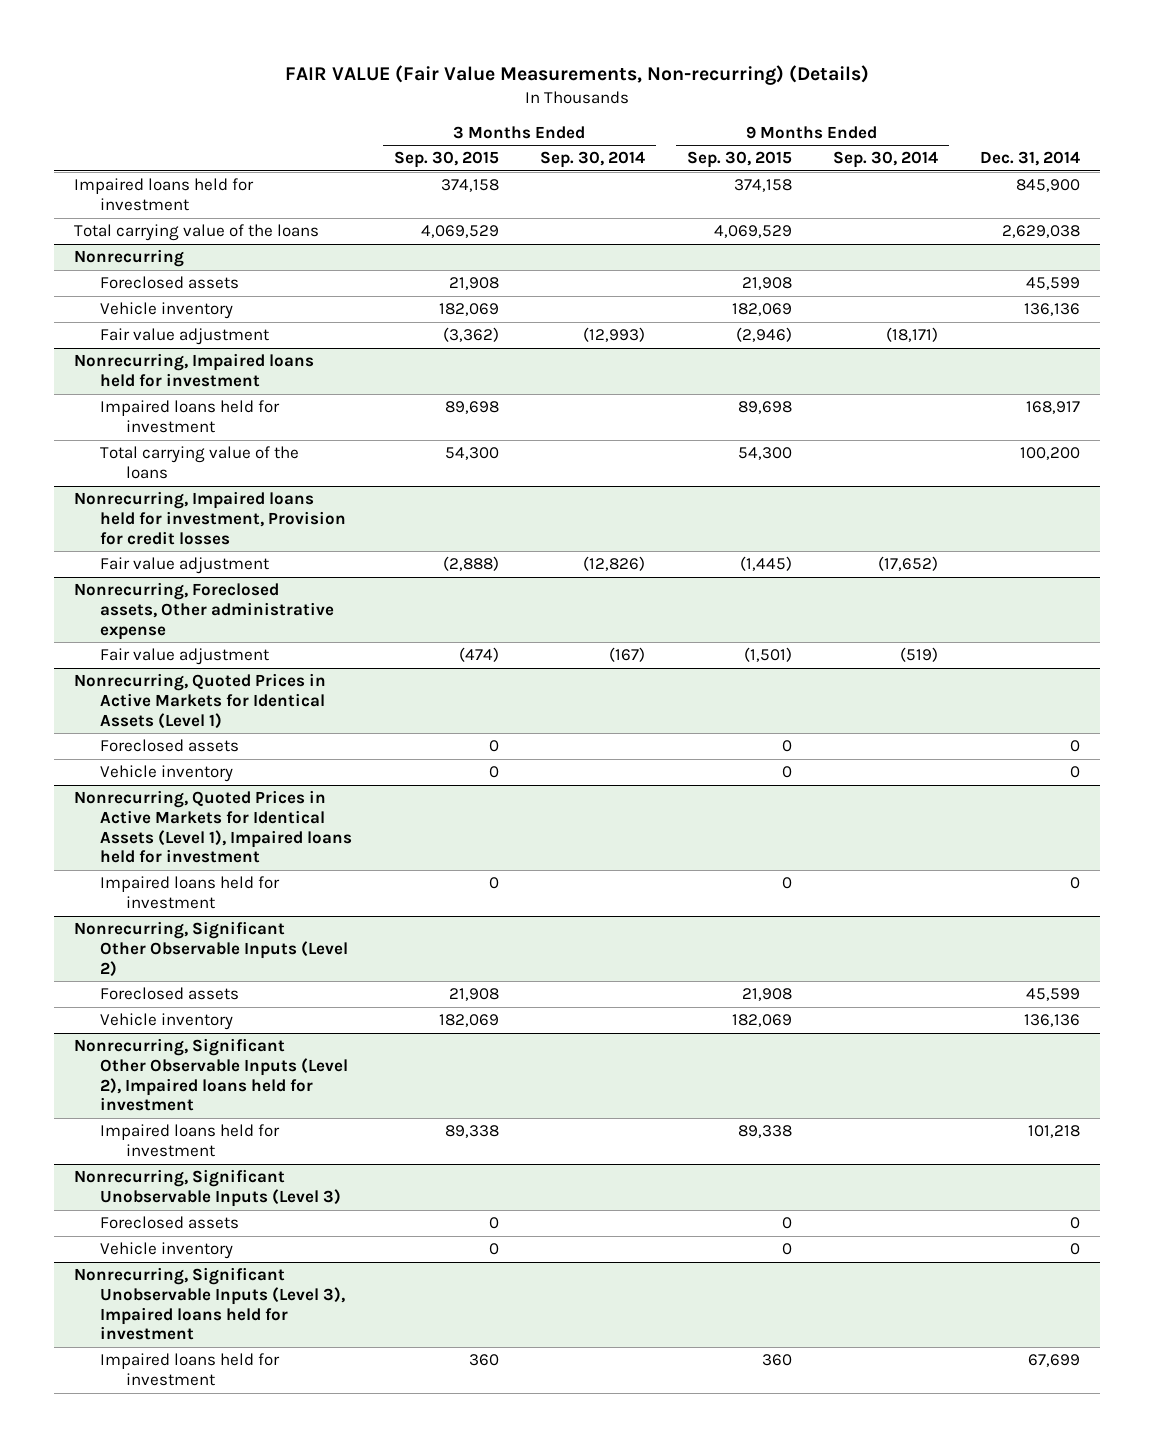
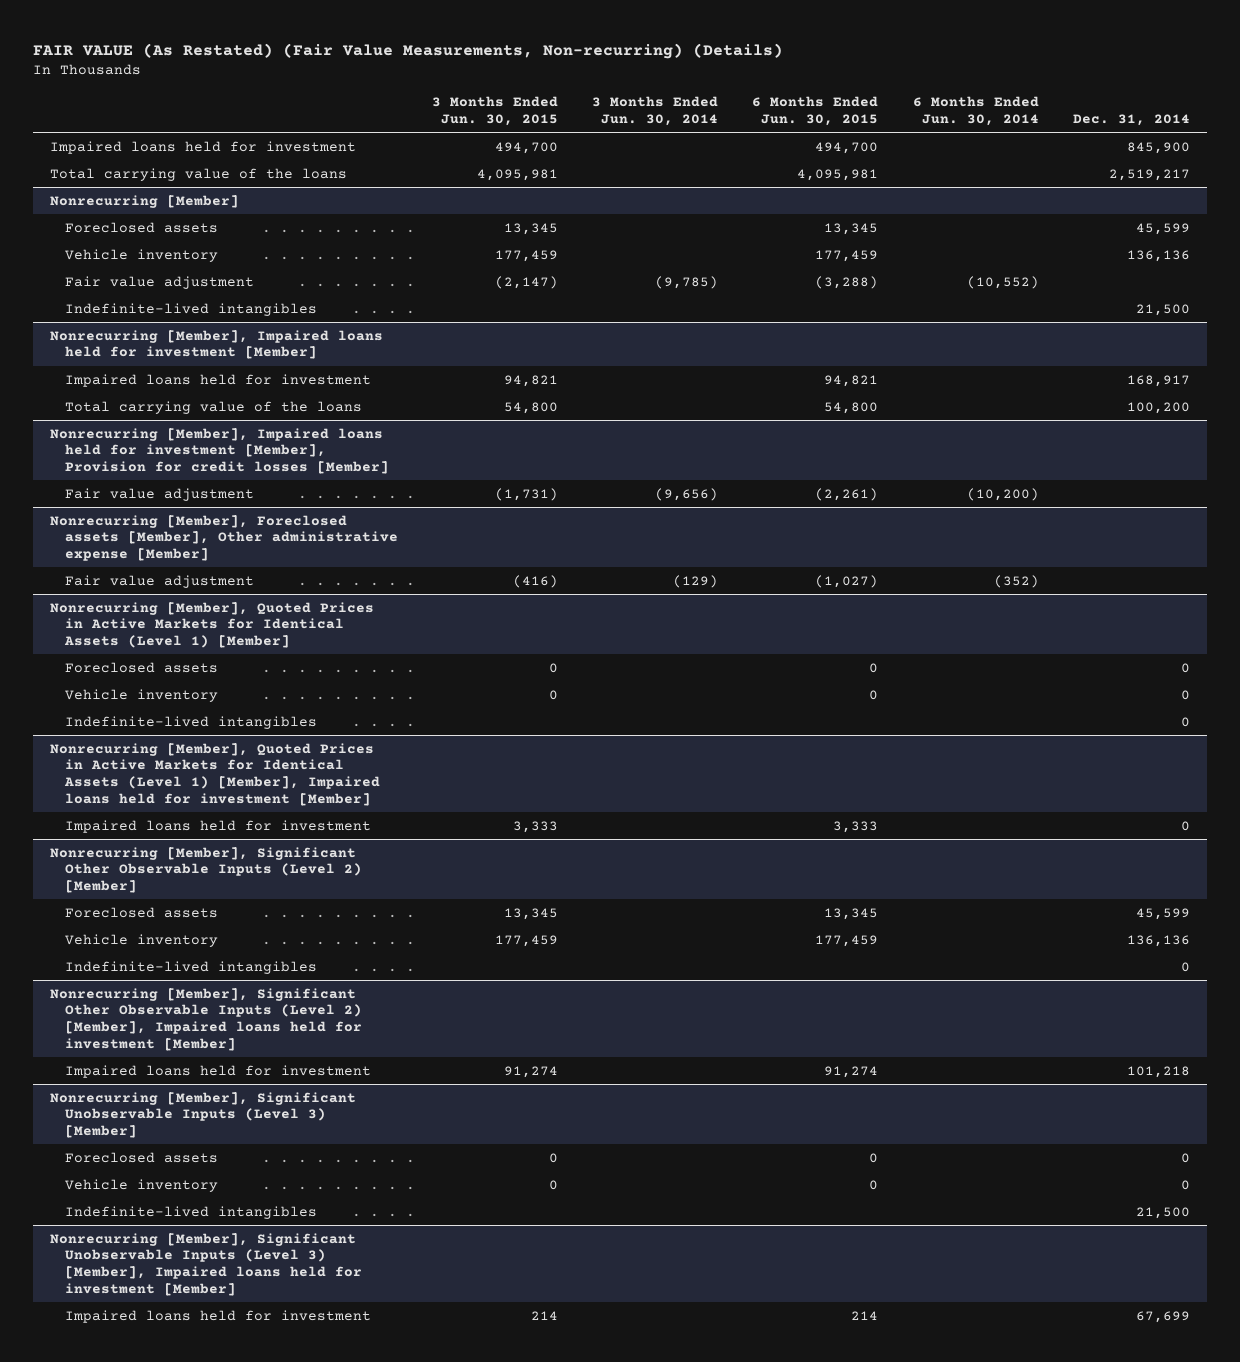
- FAIR VALUE (Fair Value Measurements, Non-recurring) (Details)
+ FAIR VALUE (As Restated) (Fair Value Measurements, Non-recurring) (Details)
- | 3 Months Ended Sep. 30, 2015 | 3 Months Ended Sep. 30, 2014 | 9 Months Ended Sep. 30, 2015 | 9 Months Ended Sep. 30, 2014 | Dec. 31, 2014
+ | 3 Months Ended Jun. 30, 2015 | 3 Months Ended Jun. 30, 2014 | 6 Months Ended Jun. 30, 2015 | 6 Months Ended Jun. 30, 2014 | Dec. 31, 2014
- Total carrying value of the loans | 4,069,529 | | 4,069,529 | | 2,629,038
- Nonrecurring
+ Total carrying value of the loans | 4,095,981 | | 4,095,981 | | 2,519,217
+ Nonrecurring [Member]
- Nonrecurring, Impaired loans held for investment
+ Indefinite-lived intangibles | | | | | 21,500
+ Nonrecurring [Member], Impaired loans held for investment [Member]
- Nonrecurring, Impaired loans held for investment, Provision for credit losses
+ Nonrecurring [Member], Impaired loans held for investment [Member], Provision for credit losses [Member]
- Nonrecurring, Foreclosed assets, Other administrative expense
+ Nonrecurring [Member], Foreclosed assets [Member], Other administrative expense [Member]
- Nonrecurring, Quoted Prices in Active Markets for Identical Assets (Level 1)
+ Nonrecurring [Member], Quoted Prices in Active Markets for Identical Assets (Level 1) [Member]
- Nonrecurring, Quoted Prices in Active Markets for Identical Assets (Level 1), Impaired loans held for investment
+ Indefinite-lived intangibles | | | | | 0
+ Nonrecurring [Member], Quoted Prices in Active Markets for Identical Assets (Level 1) [Member], Impaired loans held for investment [Member]
- Nonrecurring, Significant Other Observable Inputs (Level 2)
+ Nonrecurring [Member], Significant Other Observable Inputs (Level 2) [Member]
- Nonrecurring, Significant Other Observable Inputs (Level 2), Impaired loans held for investment
+ Indefinite-lived intangibles | | | | | 0
+ Nonrecurring [Member], Significant Other Observable Inputs (Level 2) [Member], Impaired loans held for investment [Member]
- Nonrecurring, Significant Unobservable Inputs (Level 3)
+ Nonrecurring [Member], Significant Unobservable Inputs (Level 3) [Member]
- Nonrecurring, Significant Unobservable Inputs (Level 3), Impaired loans held for investment
+ Indefinite-lived intangibles | | | | | 21,500
+ Nonrecurring [Member], Significant Unobservable Inputs (Level 3) [Member], Impaired loans held for investment [Member]

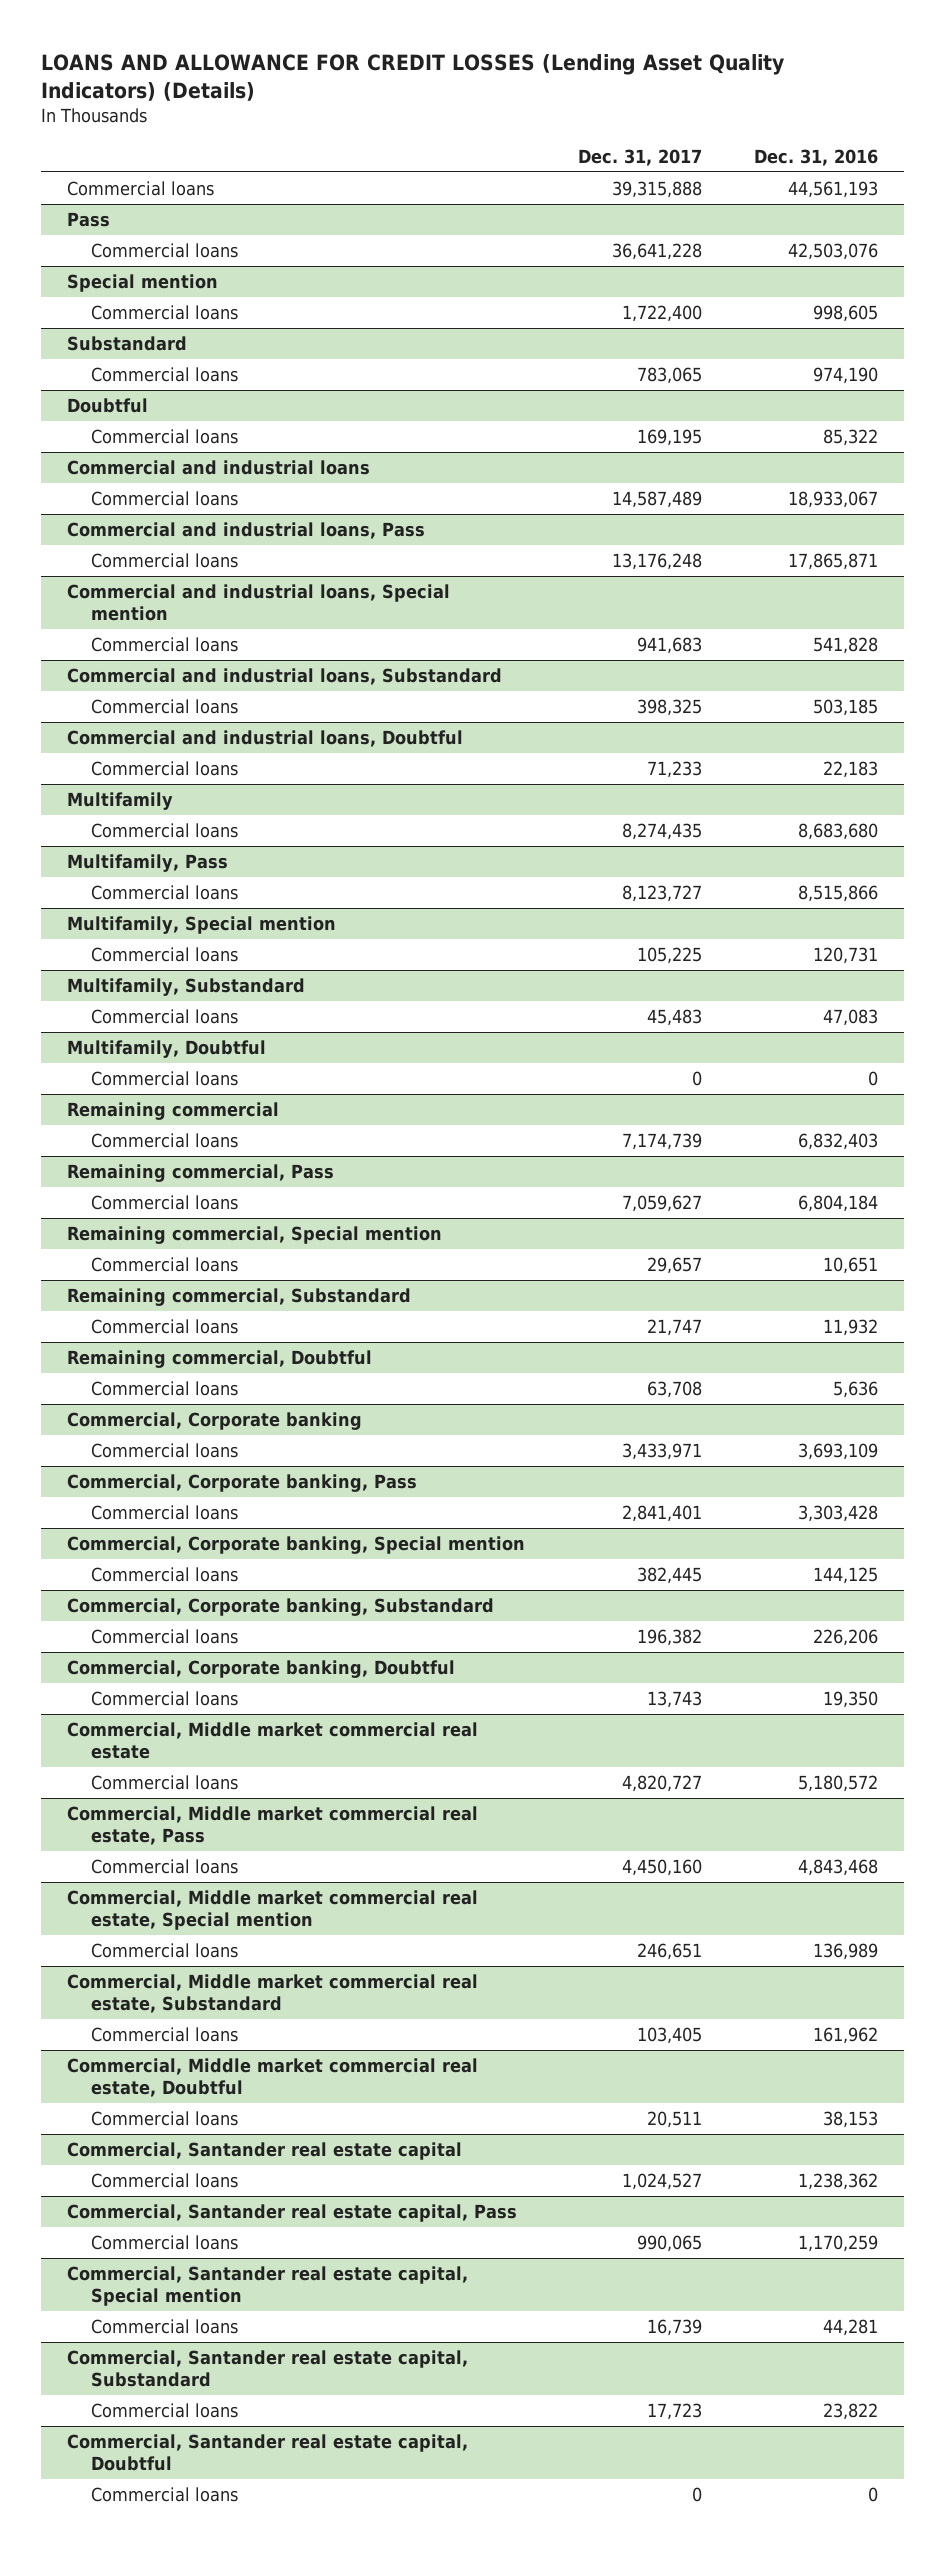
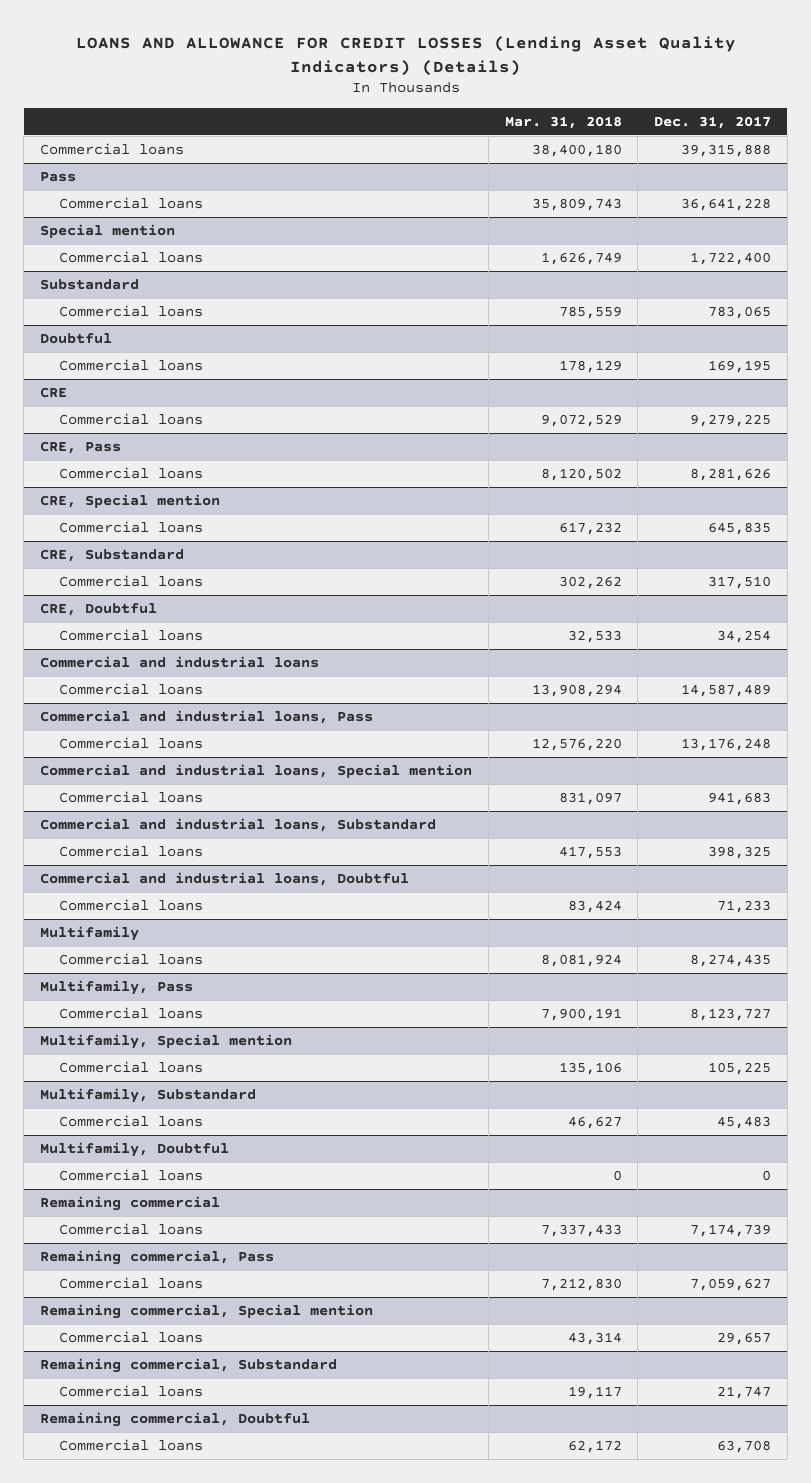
- | Dec. 31, 2017 | Dec. 31, 2016
+ | Mar. 31, 2018 | Dec. 31, 2017
+ CRE
+ Commercial loans | 9,072,529 | 9,279,225
+ CRE, Pass
+ Commercial loans | 8,120,502 | 8,281,626
+ CRE, Special mention
+ Commercial loans | 617,232 | 645,835
+ CRE, Substandard
+ Commercial loans | 302,262 | 317,510
+ CRE, Doubtful
+ Commercial loans | 32,533 | 34,254
- Commercial, Corporate banking
- Commercial loans | 3,433,971 | 3,693,109
- Commercial, Corporate banking, Pass
- Commercial loans | 2,841,401 | 3,303,428
- Commercial, Corporate banking, Special mention
- Commercial loans | 382,445 | 144,125
- Commercial, Corporate banking, Substandard
- Commercial loans | 196,382 | 226,206
- Commercial, Corporate banking, Doubtful
- Commercial loans | 13,743 | 19,350
- Commercial, Middle market commercial real estate
- Commercial loans | 4,820,727 | 5,180,572
- Commercial, Middle market commercial real estate, Pass
- Commercial loans | 4,450,160 | 4,843,468
- Commercial, Middle market commercial real estate, Special mention
- Commercial loans | 246,651 | 136,989
- Commercial, Middle market commercial real estate, Substandard
- Commercial loans | 103,405 | 161,962
- Commercial, Middle market commercial real estate, Doubtful
- Commercial loans | 20,511 | 38,153
- Commercial, Santander real estate capital
- Commercial loans | 1,024,527 | 1,238,362
- Commercial, Santander real estate capital, Pass
- Commercial loans | 990,065 | 1,170,259
- Commercial, Santander real estate capital, Special mention
- Commercial loans | 16,739 | 44,281
- Commercial, Santander real estate capital, Substandard
- Commercial loans | 17,723 | 23,822
- Commercial, Santander real estate capital, Doubtful
- Commercial loans | 0 | 0

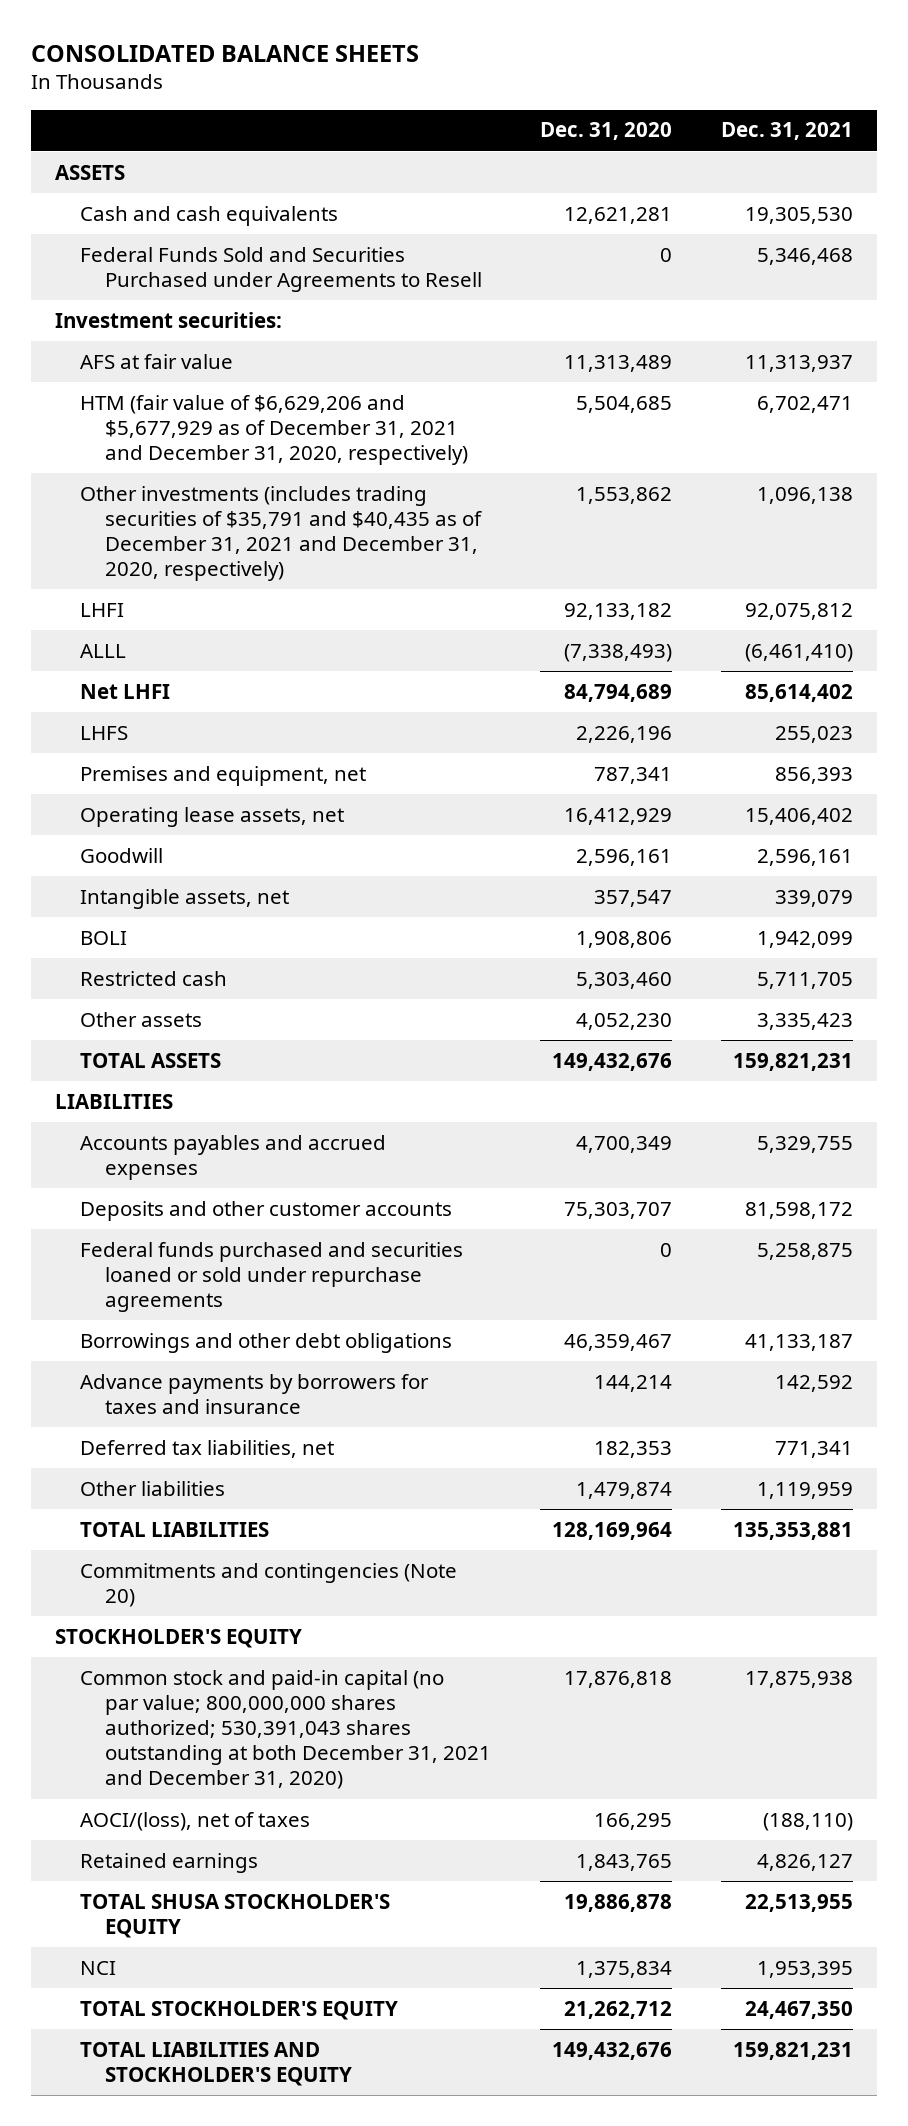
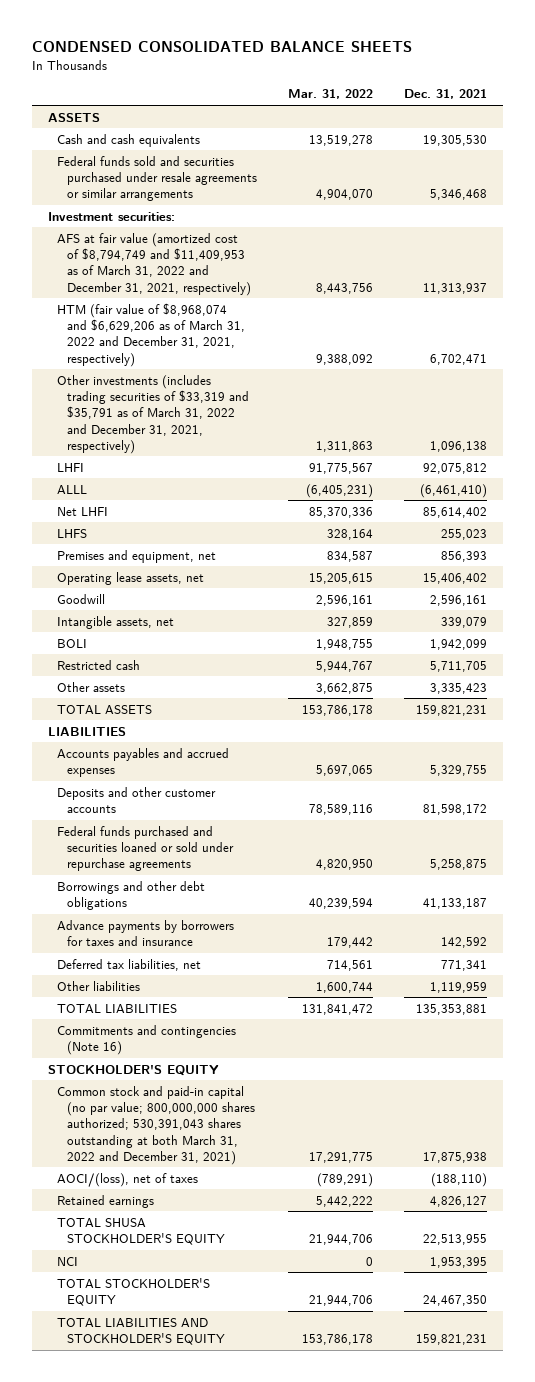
- CONSOLIDATED BALANCE SHEETS
+ CONDENSED CONSOLIDATED BALANCE SHEETS
- | Dec. 31, 2020 | Dec. 31, 2021
+ | Mar. 31, 2022 | Dec. 31, 2021
- Federal Funds Sold and Securities Purchased under Agreements to Resell | 0 | 5,346,468
+ Federal funds sold and securities purchased under resale agreements or similar arrangements | 4,904,070 | 5,346,468
- AFS at fair value | 11,313,489 | 11,313,937
- HTM (fair value of $6,629,206 and $5,677,929 as of December 31, 2021 and December 31, 2020, respectively) | 5,504,685 | 6,702,471
- Other investments (includes trading securities of $35,791 and $40,435 as of December 31, 2021 and December 31, 2020, respectively) | 1,553,862 | 1,096,138
+ AFS at fair value (amortized cost of $8,794,749 and $11,409,953 as of March 31, 2022 and December 31, 2021, respectively) | 8,443,756 | 11,313,937
+ HTM (fair value of $8,968,074 and $6,629,206 as of March 31, 2022 and December 31, 2021, respectively) | 9,388,092 | 6,702,471
+ Other investments (includes trading securities of $33,319 and $35,791 as of March 31, 2022 and December 31, 2021, respectively) | 1,311,863 | 1,096,138
- Commitments and contingencies (Note 20)
+ Commitments and contingencies (Note 16)
- Common stock and paid-in capital (no par value; 800,000,000 shares authorized; 530,391,043 shares outstanding at both December 31, 2021 and December 31, 2020) | 17,876,818 | 17,875,938
+ Common stock and paid-in capital (no par value; 800,000,000 shares authorized; 530,391,043 shares outstanding at both March 31, 2022 and December 31, 2021) | 17,291,775 | 17,875,938

